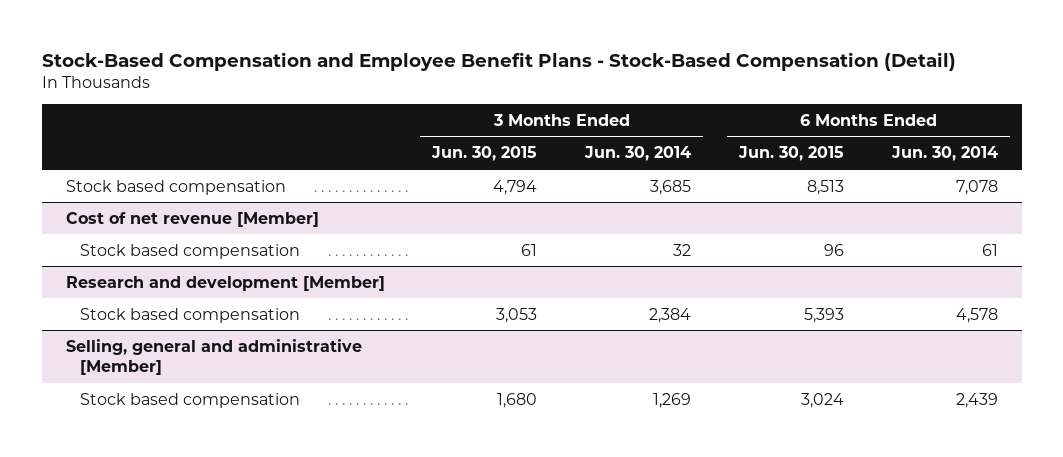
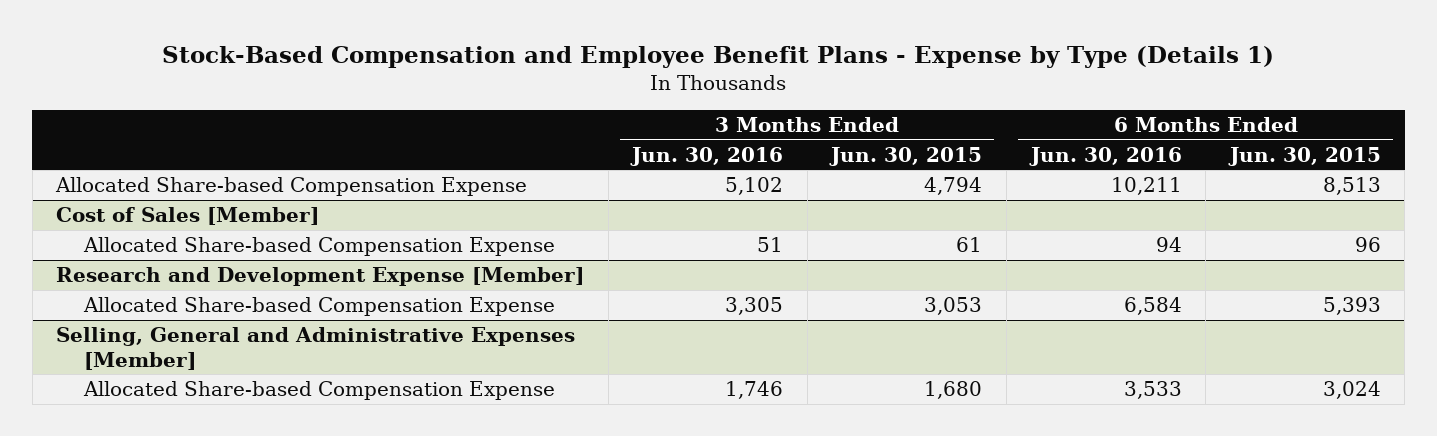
- Stock-Based Compensation and Employee Benefit Plans - Stock-Based Compensation (Detail)
+ Stock-Based Compensation and Employee Benefit Plans - Expense by Type (Details 1)
- | 3 Months Ended Jun. 30, 2015 | 3 Months Ended Jun. 30, 2014 | 6 Months Ended Jun. 30, 2015 | 6 Months Ended Jun. 30, 2014
+ | 3 Months Ended Jun. 30, 2016 | 3 Months Ended Jun. 30, 2015 | 6 Months Ended Jun. 30, 2016 | 6 Months Ended Jun. 30, 2015
- Stock based compensation | 4,794 | 3,685 | 8,513 | 7,078
- Cost of net revenue [Member]
- Stock based compensation | 61 | 32 | 96 | 61
- Research and development [Member]
- Stock based compensation | 3,053 | 2,384 | 5,393 | 4,578
- Selling, general and administrative [Member]
- Stock based compensation | 1,680 | 1,269 | 3,024 | 2,439
+ Allocated Share-based Compensation Expense | 5,102 | 4,794 | 10,211 | 8,513
+ Cost of Sales [Member]
+ Allocated Share-based Compensation Expense | 51 | 61 | 94 | 96
+ Research and Development Expense [Member]
+ Allocated Share-based Compensation Expense | 3,305 | 3,053 | 6,584 | 5,393
+ Selling, General and Administrative Expenses [Member]
+ Allocated Share-based Compensation Expense | 1,746 | 1,680 | 3,533 | 3,024

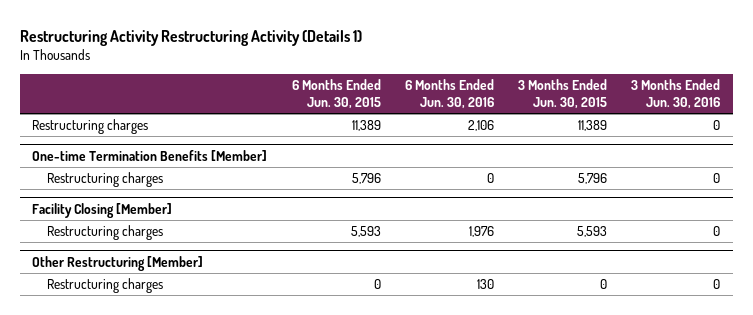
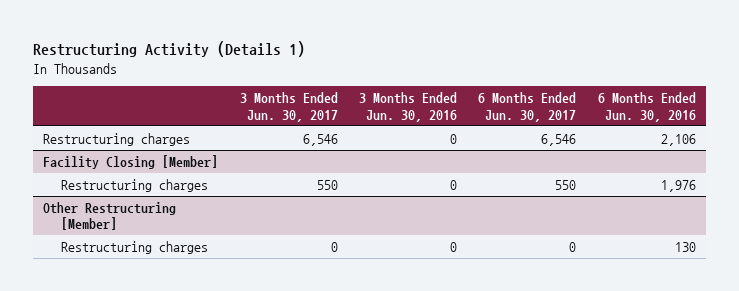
- Restructuring Activity Restructuring Activity (Details 1)
+ Restructuring Activity (Details 1)
- | 6 Months Ended Jun. 30, 2015 | 6 Months Ended Jun. 30, 2016 | 3 Months Ended Jun. 30, 2015 | 3 Months Ended Jun. 30, 2016
+ | 3 Months Ended Jun. 30, 2017 | 3 Months Ended Jun. 30, 2016 | 6 Months Ended Jun. 30, 2017 | 6 Months Ended Jun. 30, 2016
- One-time Termination Benefits [Member]
- Restructuring charges | 5,796 | 0 | 5,796 | 0

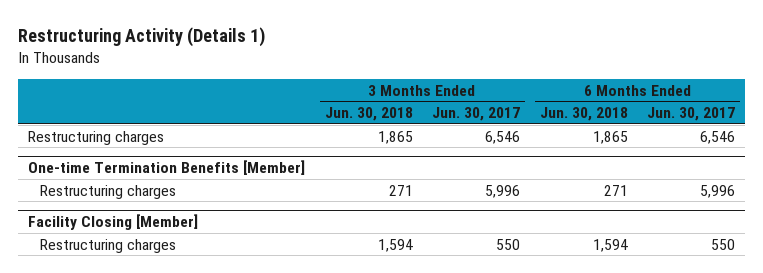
- | 3 Months Ended Jun. 30, 2017 | 3 Months Ended Jun. 30, 2016 | 6 Months Ended Jun. 30, 2017 | 6 Months Ended Jun. 30, 2016
+ | 3 Months Ended Jun. 30, 2018 | 3 Months Ended Jun. 30, 2017 | 6 Months Ended Jun. 30, 2018 | 6 Months Ended Jun. 30, 2017
+ One-time Termination Benefits [Member]
+ Restructuring charges | 271 | 5,996 | 271 | 5,996
- Other Restructuring [Member]
- Restructuring charges | 0 | 0 | 0 | 130

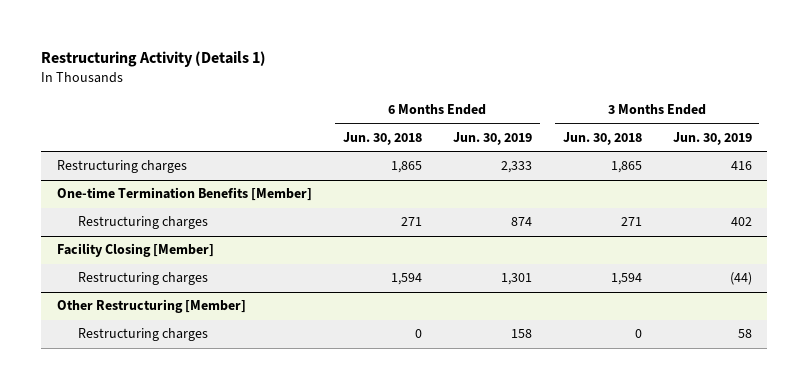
- | 3 Months Ended Jun. 30, 2018 | 3 Months Ended Jun. 30, 2017 | 6 Months Ended Jun. 30, 2018 | 6 Months Ended Jun. 30, 2017
+ | 6 Months Ended Jun. 30, 2018 | 6 Months Ended Jun. 30, 2019 | 3 Months Ended Jun. 30, 2018 | 3 Months Ended Jun. 30, 2019
+ Other Restructuring [Member]
+ Restructuring charges | 0 | 158 | 0 | 58

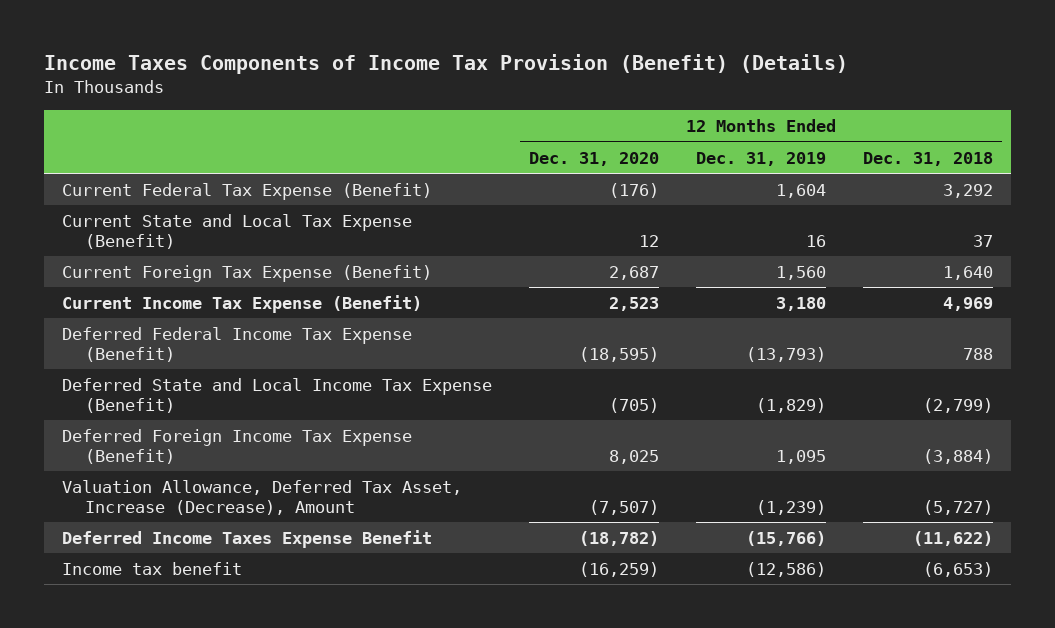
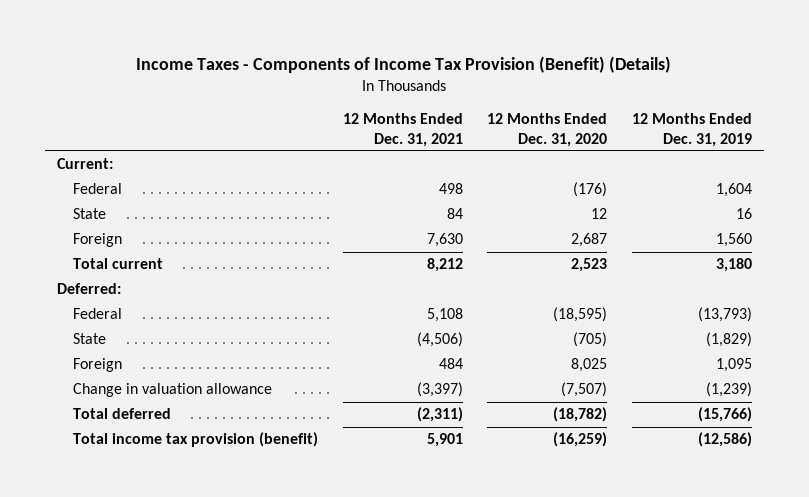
- Income Taxes Components of Income Tax Provision (Benefit) (Details)
+ Income Taxes - Components of Income Tax Provision (Benefit) (Details)
- | 12 Months Ended Dec. 31, 2020 | 12 Months Ended Dec. 31, 2019 | 12 Months Ended Dec. 31, 2018
+ | 12 Months Ended Dec. 31, 2021 | 12 Months Ended Dec. 31, 2020 | 12 Months Ended Dec. 31, 2019
- Current Federal Tax Expense (Benefit) | (176) | 1,604 | 3,292
- Current State and Local Tax Expense (Benefit) | 12 | 16 | 37
- Current Foreign Tax Expense (Benefit) | 2,687 | 1,560 | 1,640
- Current Income Tax Expense (Benefit) | 2,523 | 3,180 | 4,969
- Deferred Federal Income Tax Expense (Benefit) | (18,595) | (13,793) | 788
- Deferred State and Local Income Tax Expense (Benefit) | (705) | (1,829) | (2,799)
- Deferred Foreign Income Tax Expense (Benefit) | 8,025 | 1,095 | (3,884)
- Valuation Allowance, Deferred Tax Asset, Increase (Decrease), Amount | (7,507) | (1,239) | (5,727)
- Deferred Income Taxes Expense Benefit | (18,782) | (15,766) | (11,622)
- Income tax benefit | (16,259) | (12,586) | (6,653)
+ Current:
+ Federal | 498 | (176) | 1,604
+ State | 84 | 12 | 16
+ Foreign | 7,630 | 2,687 | 1,560
+ Total current | 8,212 | 2,523 | 3,180
+ Deferred:
+ Federal | 5,108 | (18,595) | (13,793)
+ State | (4,506) | (705) | (1,829)
+ Foreign | 484 | 8,025 | 1,095
+ Change in valuation allowance | (3,397) | (7,507) | (1,239)
+ Total deferred | (2,311) | (18,782) | (15,766)
+ Total income tax provision (benefit) | 5,901 | (16,259) | (12,586)

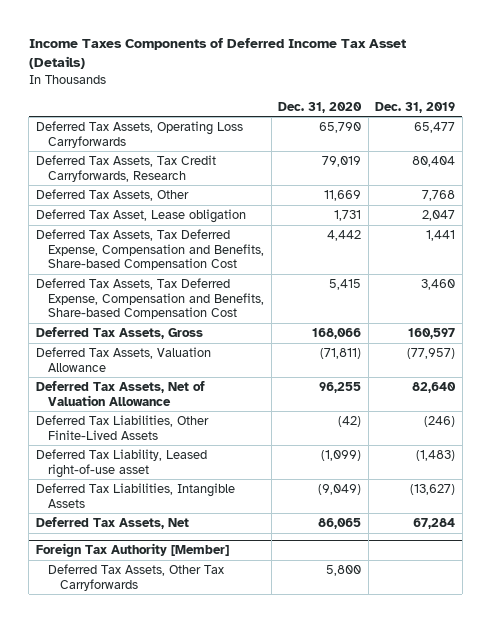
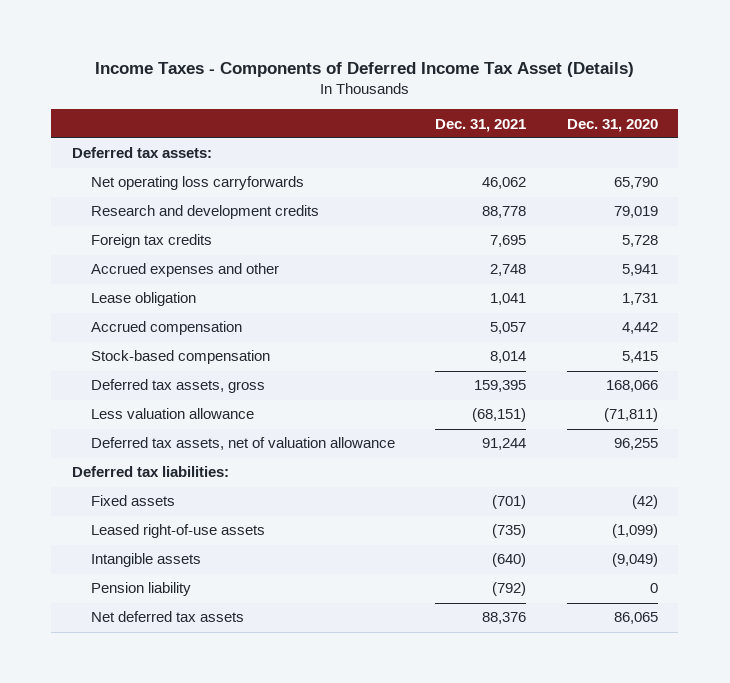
- Income Taxes Components of Deferred Income Tax Asset (Details)
+ Income Taxes - Components of Deferred Income Tax Asset (Details)
- | Dec. 31, 2020 | Dec. 31, 2019
+ | Dec. 31, 2021 | Dec. 31, 2020
- Deferred Tax Assets, Operating Loss Carryforwards | 65,790 | 65,477
- Deferred Tax Assets, Tax Credit Carryforwards, Research | 79,019 | 80,404
- Deferred Tax Assets, Other | 11,669 | 7,768
- Deferred Tax Asset, Lease obligation | 1,731 | 2,047
- Deferred Tax Assets, Tax Deferred Expense, Compensation and Benefits, Share-based Compensation Cost | 4,442 | 1,441
- Deferred Tax Assets, Tax Deferred Expense, Compensation and Benefits, Share-based Compensation Cost | 5,415 | 3,460
- Deferred Tax Assets, Gross | 168,066 | 160,597
- Deferred Tax Assets, Valuation Allowance | (71,811) | (77,957)
- Deferred Tax Assets, Net of Valuation Allowance | 96,255 | 82,640
- Deferred Tax Liabilities, Other Finite-Lived Assets | (42) | (246)
- Deferred Tax Liability, Leased right-of-use asset | (1,099) | (1,483)
- Deferred Tax Liabilities, Intangible Assets | (9,049) | (13,627)
- Deferred Tax Assets, Net | 86,065 | 67,284
- Foreign Tax Authority [Member]
- Deferred Tax Assets, Other Tax Carryforwards | 5,800 |
+ Deferred tax assets:
+ Net operating loss carryforwards | 46,062 | 65,790
+ Research and development credits | 88,778 | 79,019
+ Foreign tax credits | 7,695 | 5,728
+ Accrued expenses and other | 2,748 | 5,941
+ Lease obligation | 1,041 | 1,731
+ Accrued compensation | 5,057 | 4,442
+ Stock-based compensation | 8,014 | 5,415
+ Deferred tax assets, gross | 159,395 | 168,066
+ Less valuation allowance | (68,151) | (71,811)
+ Deferred tax assets, net of valuation allowance | 91,244 | 96,255
+ Deferred tax liabilities:
+ Fixed assets | (701) | (42)
+ Leased right-of-use assets | (735) | (1,099)
+ Intangible assets | (640) | (9,049)
+ Pension liability | (792) | 0
+ Net deferred tax assets | 88,376 | 86,065

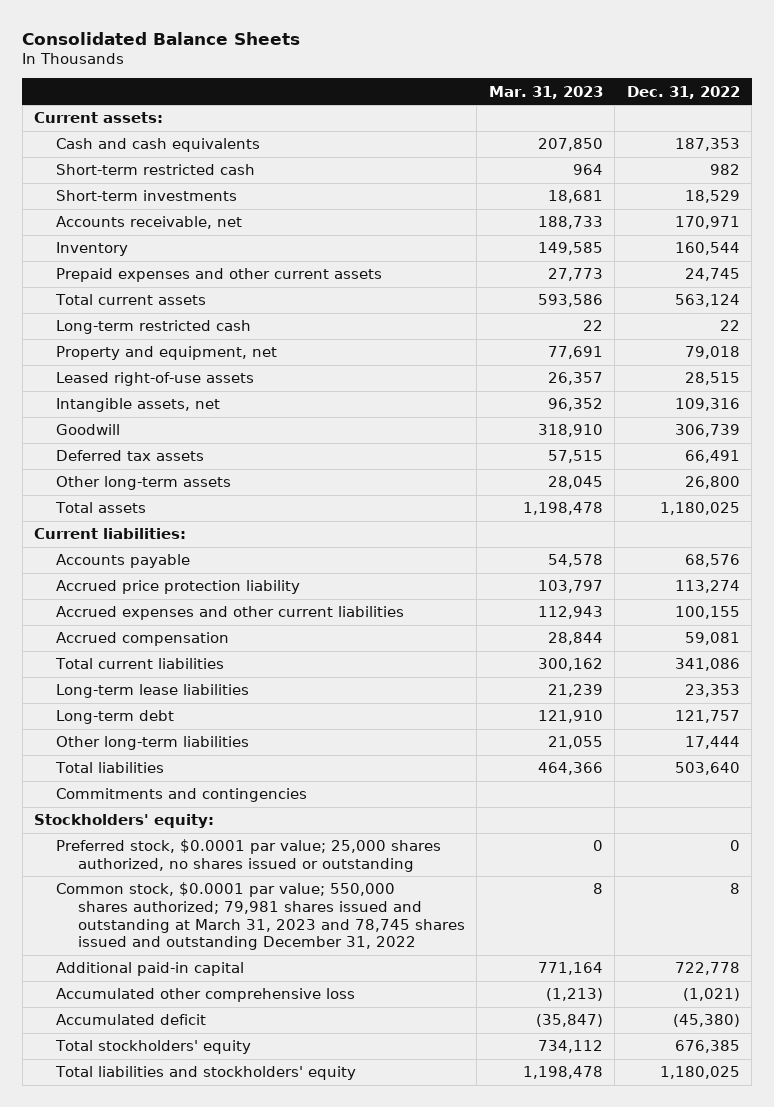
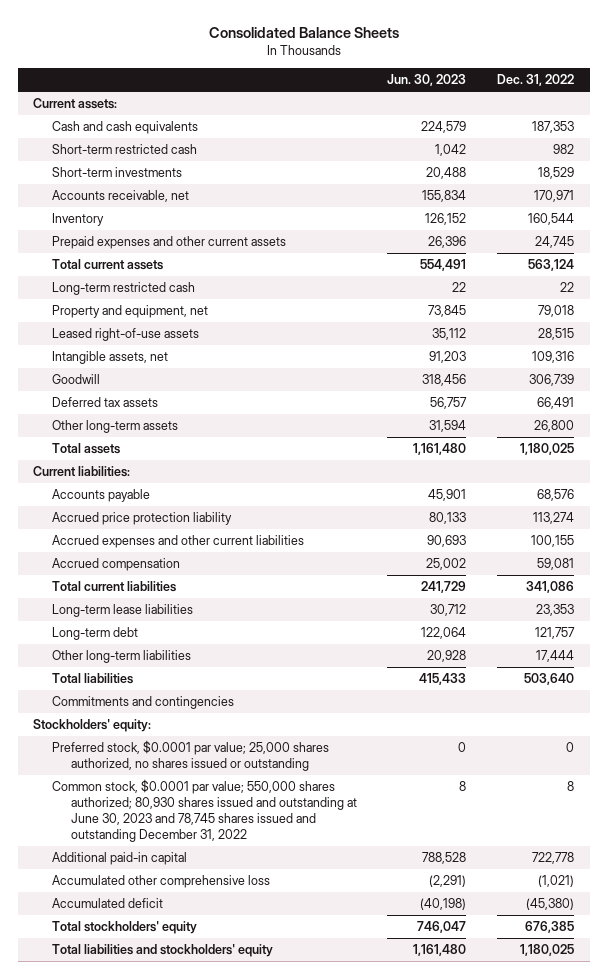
- | Mar. 31, 2023 | Dec. 31, 2022
+ | Jun. 30, 2023 | Dec. 31, 2022
- Common stock, $0.0001 par value; 550,000 shares authorized; 79,981 shares issued and outstanding at March 31, 2023 and 78,745 shares issued and outstanding December 31, 2022 | 8 | 8
+ Common stock, $0.0001 par value; 550,000 shares authorized; 80,930 shares issued and outstanding at June 30, 2023 and 78,745 shares issued and outstanding December 31, 2022 | 8 | 8

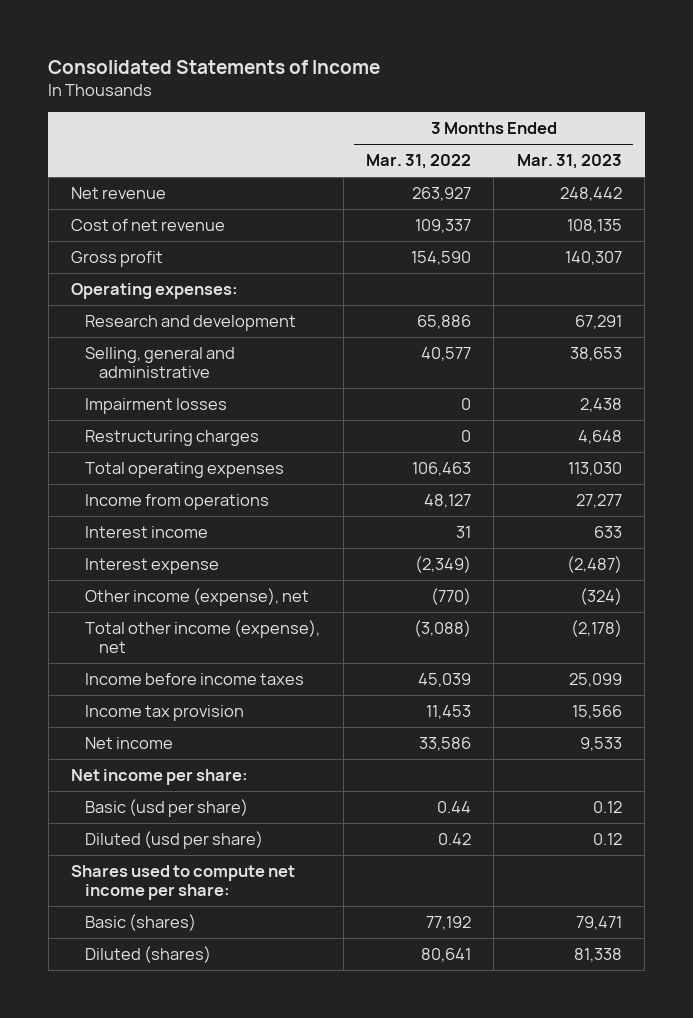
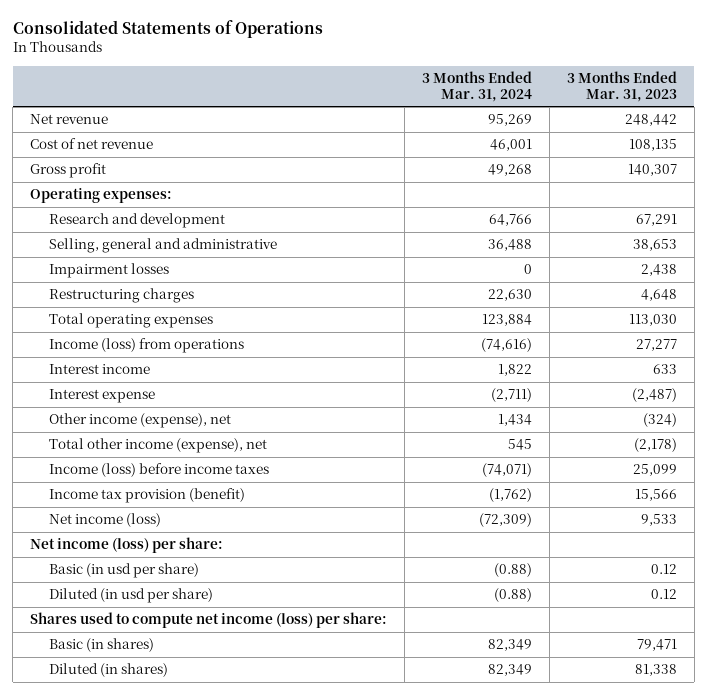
- Consolidated Statements of Income
+ Consolidated Statements of Operations
- | 3 Months Ended Mar. 31, 2022 | 3 Months Ended Mar. 31, 2023
+ | 3 Months Ended Mar. 31, 2024 | 3 Months Ended Mar. 31, 2023
- Income from operations | 48,127 | 27,277
+ Income (loss) from operations | (74,616) | 27,277
- Income before income taxes | 45,039 | 25,099
- Income tax provision | 11,453 | 15,566
- Net income | 33,586 | 9,533
- Net income per share:
- Basic (usd per share) | 0.44 | 0.12
- Diluted (usd per share) | 0.42 | 0.12
- Shares used to compute net income per share:
- Basic (shares) | 77,192 | 79,471
- Diluted (shares) | 80,641 | 81,338
+ Income (loss) before income taxes | (74,071) | 25,099
+ Income tax provision (benefit) | (1,762) | 15,566
+ Net income (loss) | (72,309) | 9,533
+ Net income (loss) per share:
+ Basic (in usd per share) | (0.88) | 0.12
+ Diluted (in usd per share) | (0.88) | 0.12
+ Shares used to compute net income (loss) per share:
+ Basic (in shares) | 82,349 | 79,471
+ Diluted (in shares) | 82,349 | 81,338

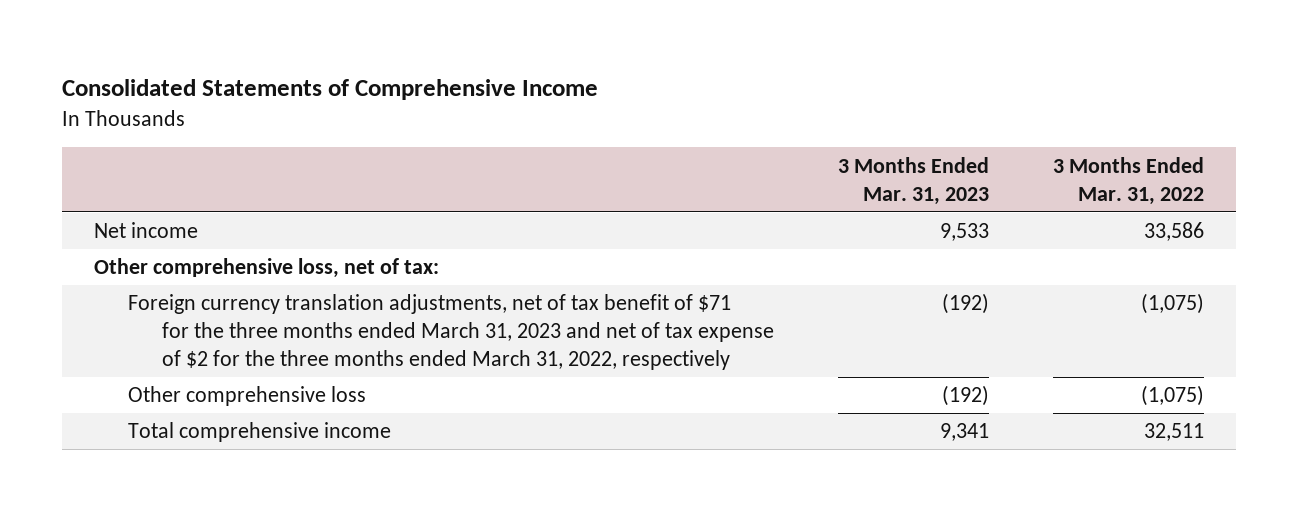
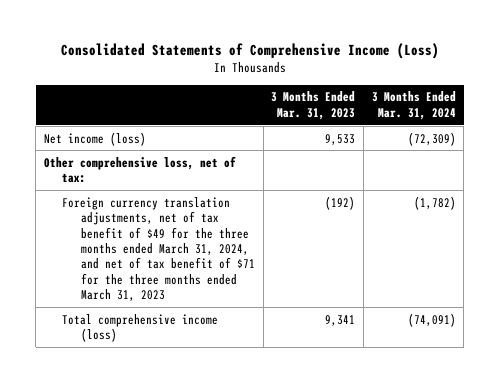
- Consolidated Statements of Comprehensive Income
+ Consolidated Statements of Comprehensive Income (Loss)
- | 3 Months Ended Mar. 31, 2023 | 3 Months Ended Mar. 31, 2022
+ | 3 Months Ended Mar. 31, 2023 | 3 Months Ended Mar. 31, 2024
- Net income | 9,533 | 33,586
+ Net income (loss) | 9,533 | (72,309)
- Foreign currency translation adjustments, net of tax benefit of $71 for the three months ended March 31, 2023 and net of tax expense of $2 for the three months ended March 31, 2022, respectively | (192) | (1,075)
- Other comprehensive loss | (192) | (1,075)
- Total comprehensive income | 9,341 | 32,511
+ Foreign currency translation adjustments, net of tax benefit of $49 for the three months ended March 31, 2024, and net of tax benefit of $71 for the three months ended March 31, 2023 | (192) | (1,782)
+ Total comprehensive income (loss) | 9,341 | (74,091)

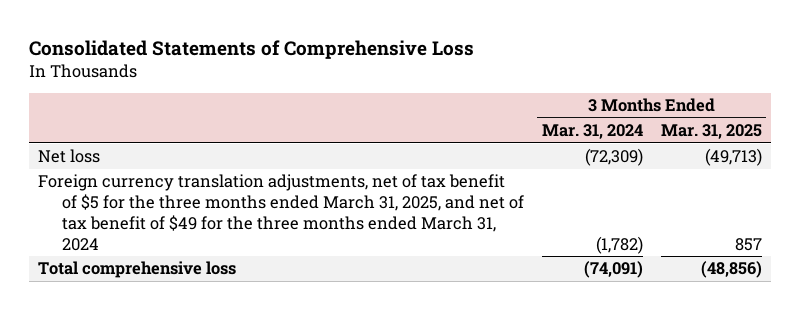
- Consolidated Statements of Comprehensive Income (Loss)
+ Consolidated Statements of Comprehensive Loss
- | 3 Months Ended Mar. 31, 2023 | 3 Months Ended Mar. 31, 2024
+ | 3 Months Ended Mar. 31, 2024 | 3 Months Ended Mar. 31, 2025
- Net income (loss) | 9,533 | (72,309)
- Other comprehensive loss, net of tax:
- Foreign currency translation adjustments, net of tax benefit of $49 for the three months ended March 31, 2024, and net of tax benefit of $71 for the three months ended March 31, 2023 | (192) | (1,782)
- Total comprehensive income (loss) | 9,341 | (74,091)
+ Net loss | (72,309) | (49,713)
+ Foreign currency translation adjustments, net of tax benefit of $5 for the three months ended March 31, 2025, and net of tax benefit of $49 for the three months ended March 31, 2024 | (1,782) | 857
+ Total comprehensive loss | (74,091) | (48,856)

